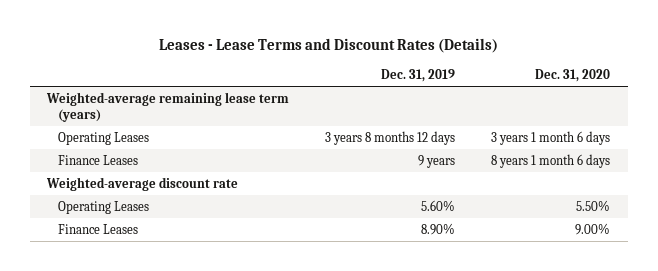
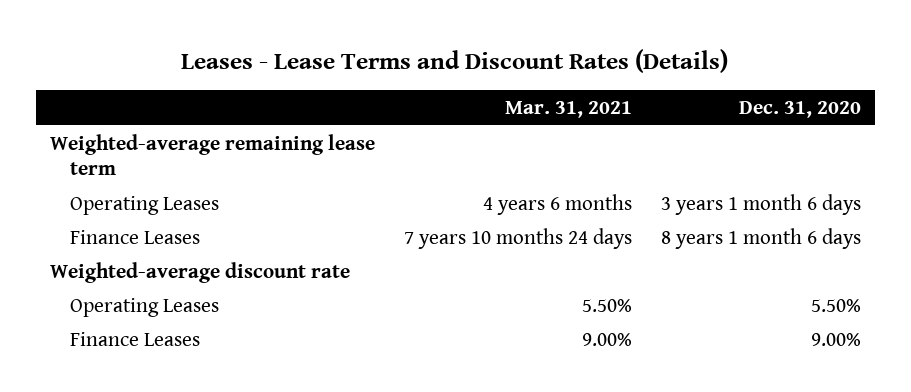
- | Dec. 31, 2019 | Dec. 31, 2020
+ | Mar. 31, 2021 | Dec. 31, 2020
- Weighted-average remaining lease term (years)
+ Weighted-average remaining lease term

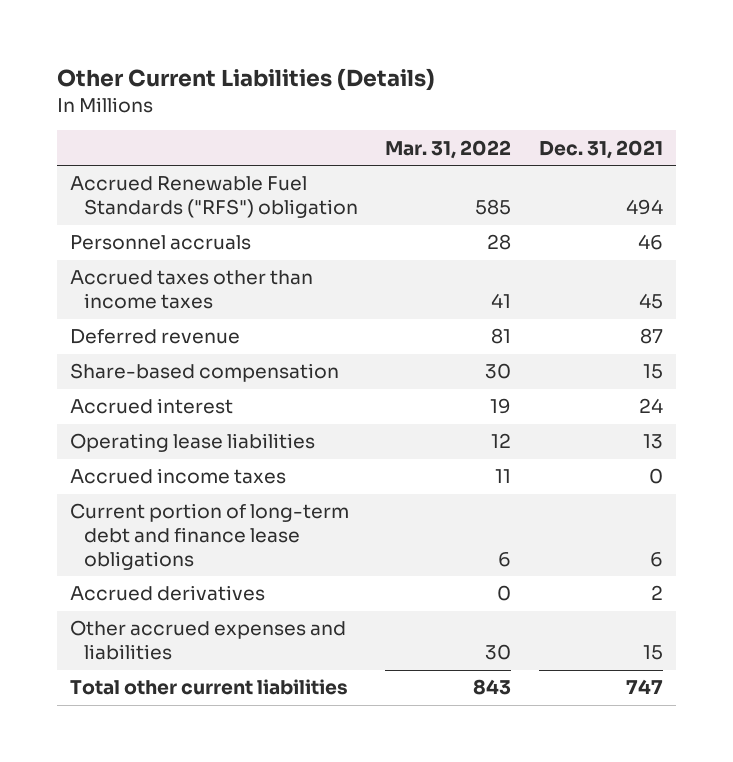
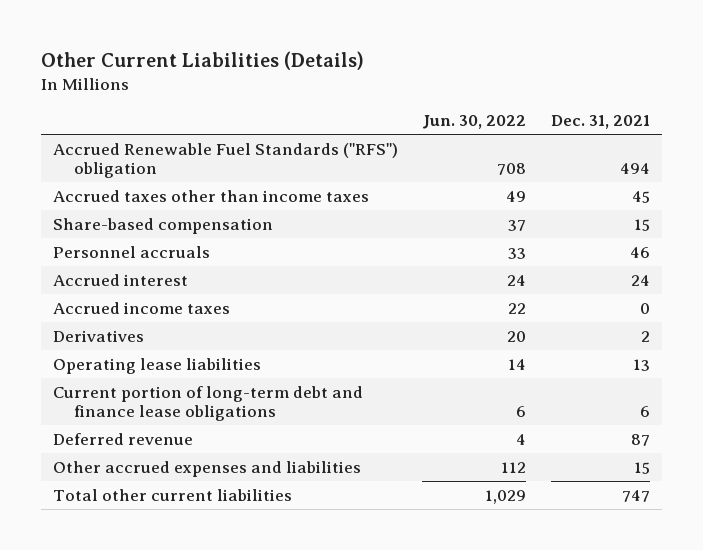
- | Mar. 31, 2022 | Dec. 31, 2021
+ | Jun. 30, 2022 | Dec. 31, 2021
moved down: Personnel accruals | 33 | 46
+ Derivatives | 20 | 2
moved down: Operating lease liabilities | 14 | 13
- Accrued derivatives | 0 | 2
moved down: Deferred revenue | 4 | 87

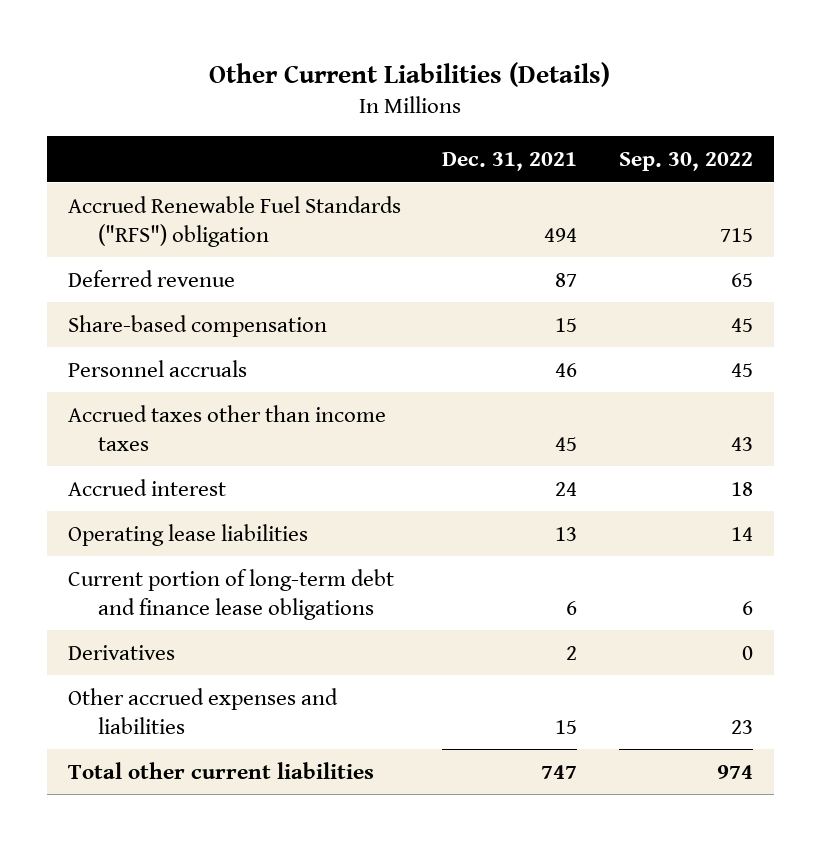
- | Jun. 30, 2022 | Dec. 31, 2021
+ | Dec. 31, 2021 | Sep. 30, 2022
moved up: Deferred revenue | 87 | 65
moved down: Accrued taxes other than income taxes | 45 | 43
- Accrued income taxes | 22 | 0
moved down: Derivatives | 2 | 0

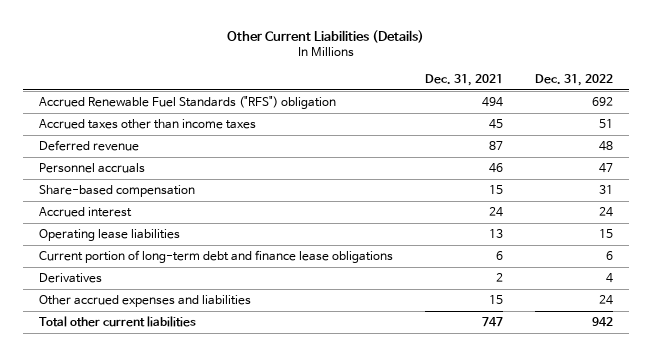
- | Dec. 31, 2021 | Sep. 30, 2022
+ | Dec. 31, 2021 | Dec. 31, 2022
moved up: Accrued taxes other than income taxes | 45 | 51
moved down: Share-based compensation | 15 | 31

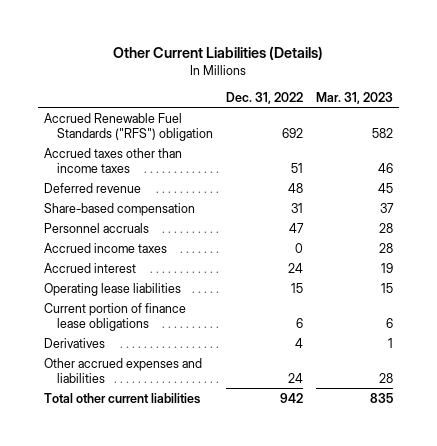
- | Dec. 31, 2021 | Dec. 31, 2022
+ | Dec. 31, 2022 | Mar. 31, 2023
moved down: Personnel accruals | 47 | 28
+ Accrued income taxes | 0 | 28
- Current portion of long-term debt and finance lease obligations | 6 | 6
+ Current portion of finance lease obligations | 6 | 6

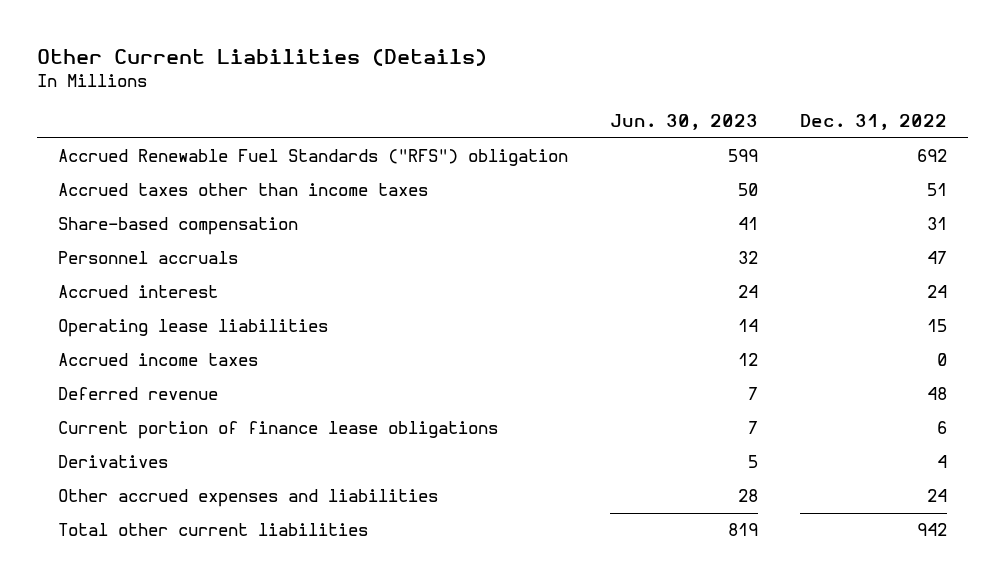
- | Dec. 31, 2022 | Mar. 31, 2023
+ | Jun. 30, 2023 | Dec. 31, 2022
moved down: Accrued income taxes | 12 | 0
moved down: Deferred revenue | 7 | 48

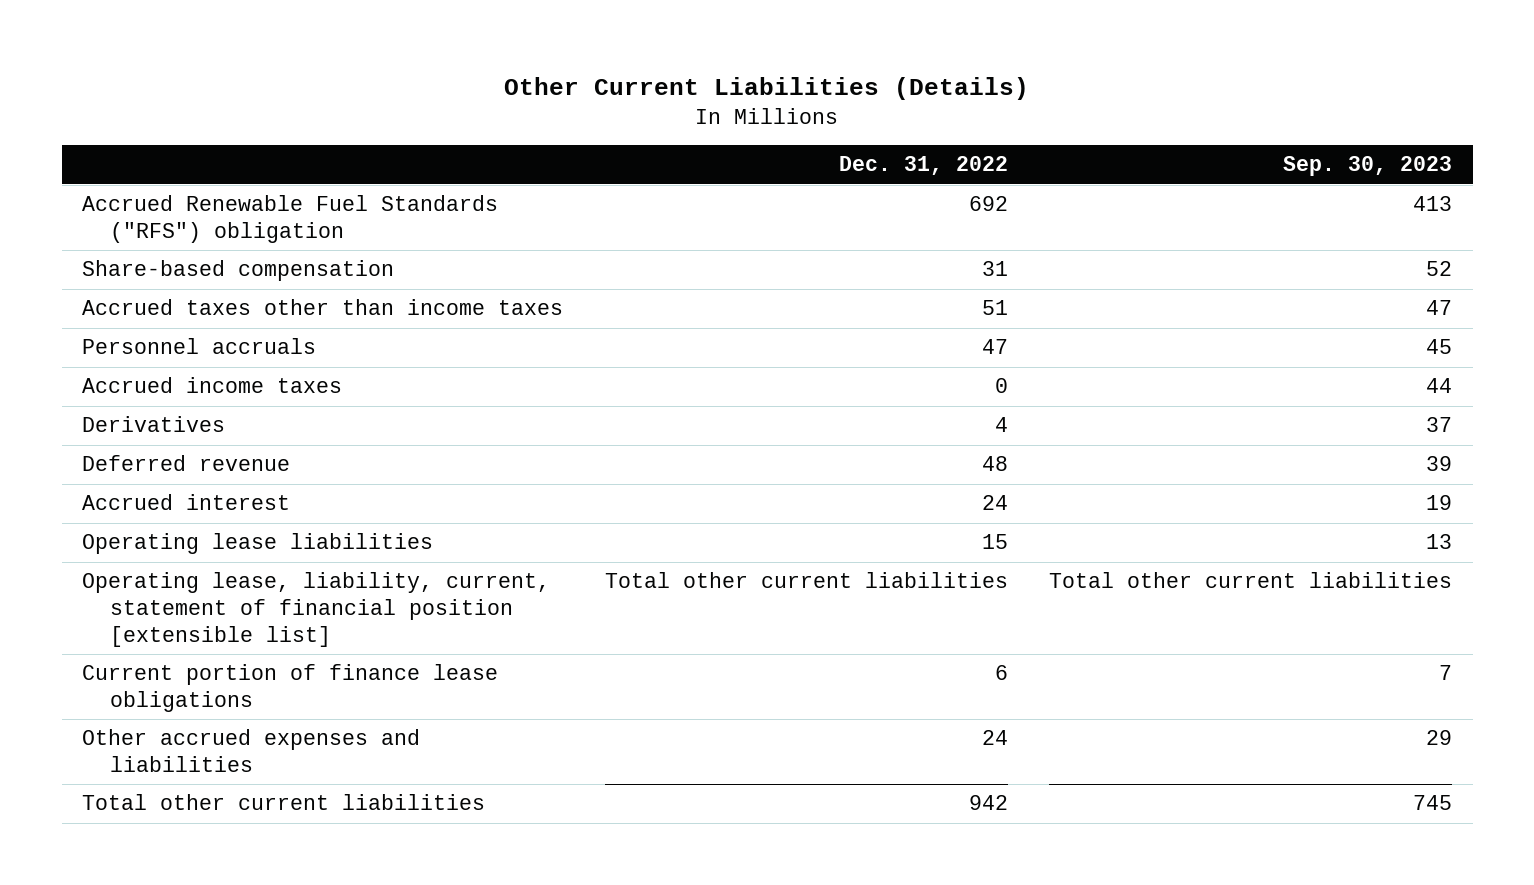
- | Jun. 30, 2023 | Dec. 31, 2022
+ | Dec. 31, 2022 | Sep. 30, 2023
moved down: Accrued taxes other than income taxes | 51 | 47
moved up: Derivatives | 4 | 37
moved down: Accrued interest | 24 | 19
moved down: Operating lease liabilities | 15 | 13
+ Operating lease, liability, current, statement of financial position [extensible list] | Total other current liabilities | Total other current liabilities

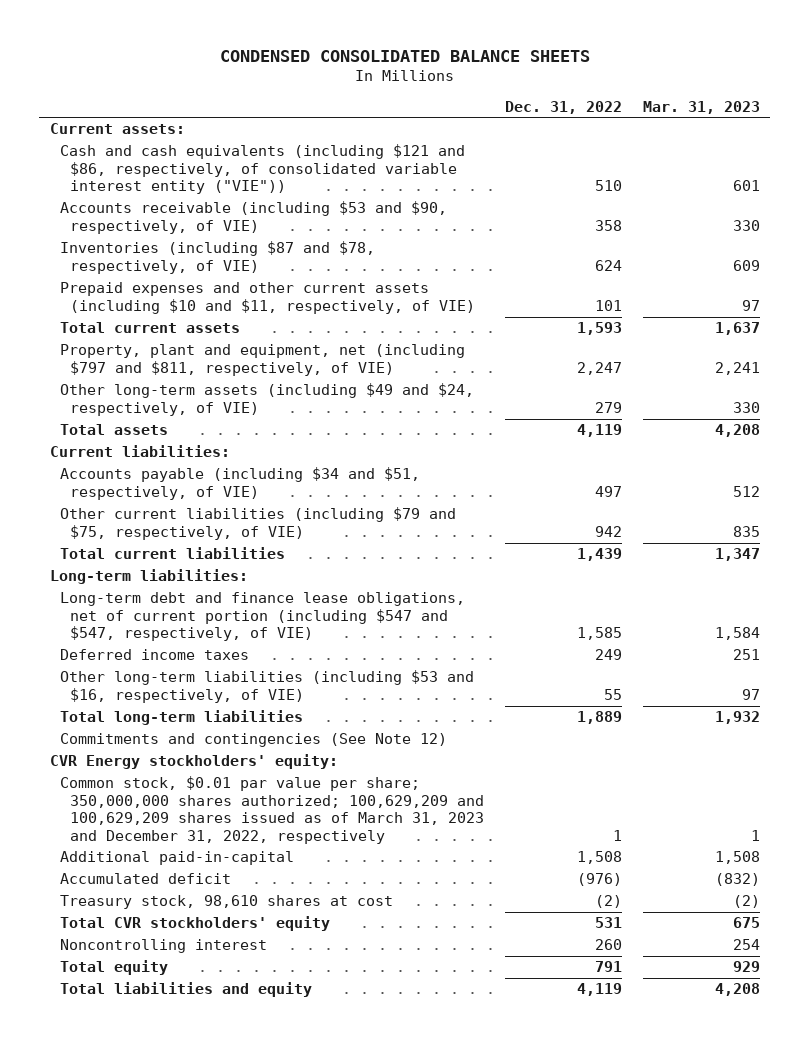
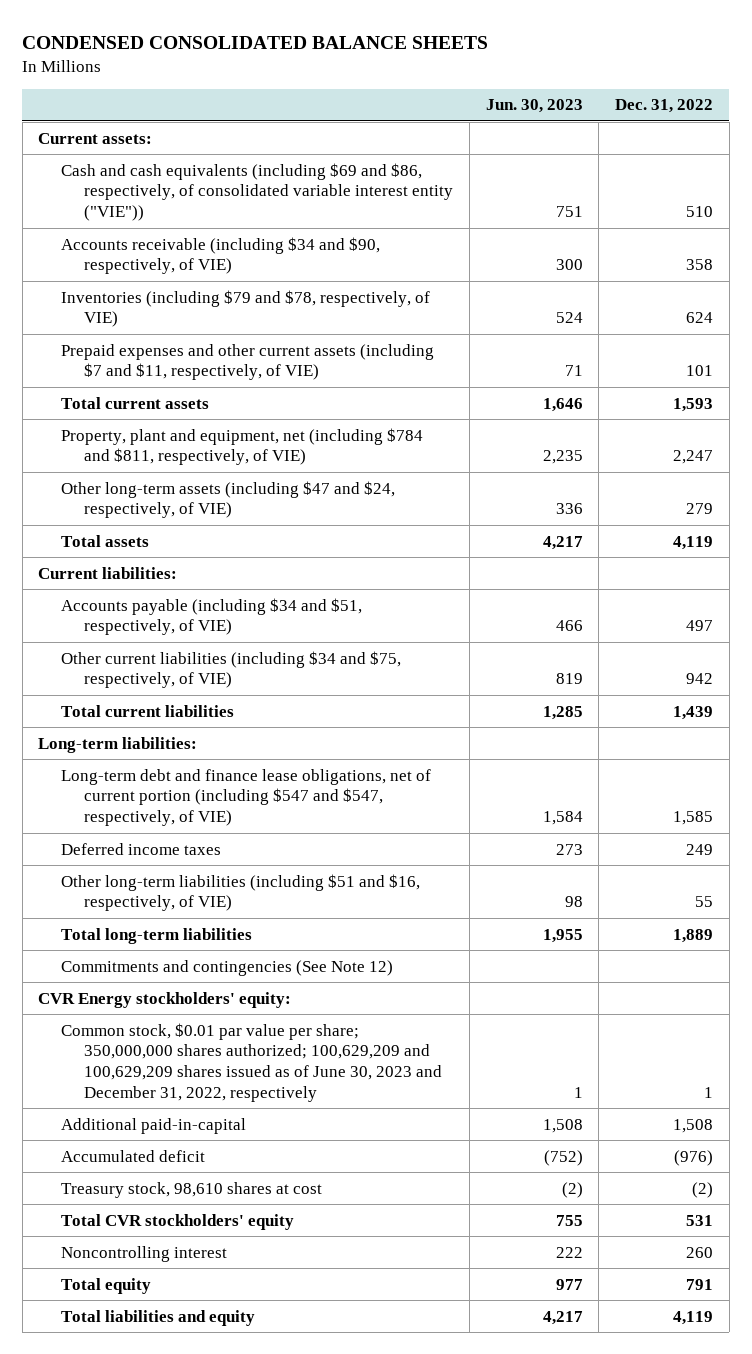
- | Dec. 31, 2022 | Mar. 31, 2023
+ | Jun. 30, 2023 | Dec. 31, 2022
- Cash and cash equivalents (including $121 and $86, respectively, of consolidated variable interest entity ("VIE")) | 510 | 601
- Accounts receivable (including $53 and $90, respectively, of VIE) | 358 | 330
- Inventories (including $87 and $78, respectively, of VIE) | 624 | 609
- Prepaid expenses and other current assets (including $10 and $11, respectively, of VIE) | 101 | 97
+ Cash and cash equivalents (including $69 and $86, respectively, of consolidated variable interest entity ("VIE")) | 751 | 510
+ Accounts receivable (including $34 and $90, respectively, of VIE) | 300 | 358
+ Inventories (including $79 and $78, respectively, of VIE) | 524 | 624
+ Prepaid expenses and other current assets (including $7 and $11, respectively, of VIE) | 71 | 101
- Property, plant and equipment, net (including $797 and $811, respectively, of VIE) | 2,247 | 2,241
- Other long-term assets (including $49 and $24, respectively, of VIE) | 279 | 330
+ Property, plant and equipment, net (including $784 and $811, respectively, of VIE) | 2,235 | 2,247
+ Other long-term assets (including $47 and $24, respectively, of VIE) | 336 | 279
- Other current liabilities (including $79 and $75, respectively, of VIE) | 942 | 835
+ Other current liabilities (including $34 and $75, respectively, of VIE) | 819 | 942
- Other long-term liabilities (including $53 and $16, respectively, of VIE) | 55 | 97
+ Other long-term liabilities (including $51 and $16, respectively, of VIE) | 98 | 55
- Common stock, $0.01 par value per share; 350,000,000 shares authorized; 100,629,209 and 100,629,209 shares issued as of March 31, 2023 and December 31, 2022, respectively | 1 | 1
+ Common stock, $0.01 par value per share; 350,000,000 shares authorized; 100,629,209 and 100,629,209 shares issued as of June 30, 2023 and December 31, 2022, respectively | 1 | 1

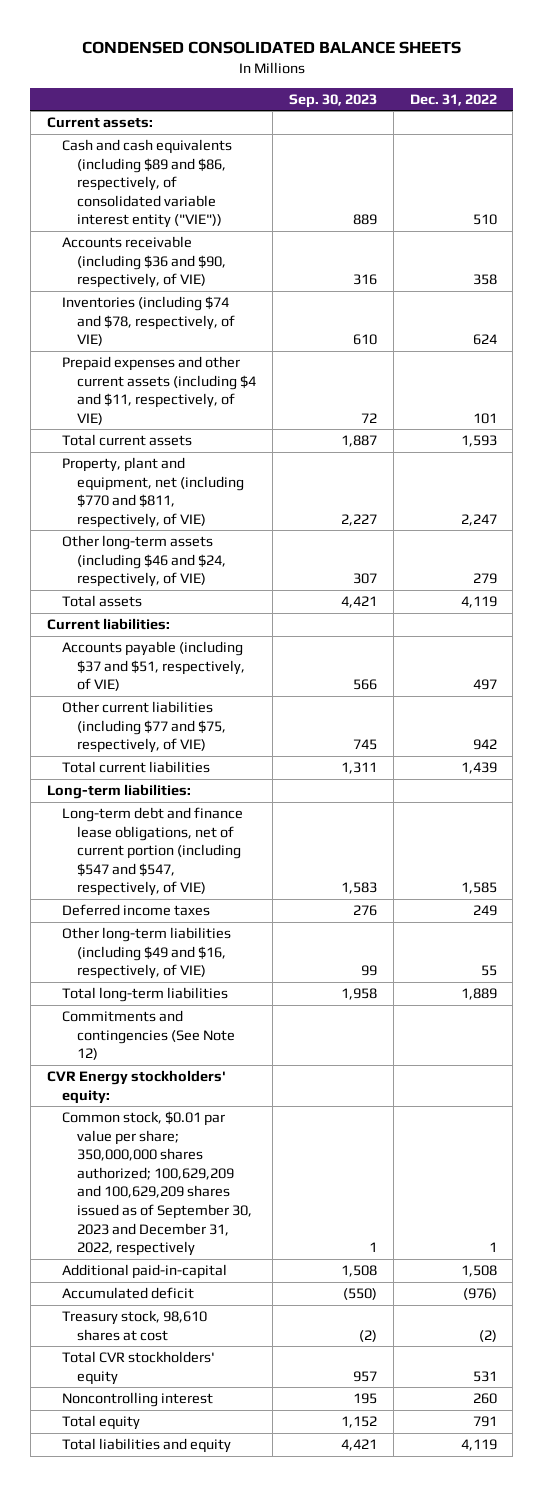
- | Jun. 30, 2023 | Dec. 31, 2022
+ | Sep. 30, 2023 | Dec. 31, 2022
- Cash and cash equivalents (including $69 and $86, respectively, of consolidated variable interest entity ("VIE")) | 751 | 510
- Accounts receivable (including $34 and $90, respectively, of VIE) | 300 | 358
- Inventories (including $79 and $78, respectively, of VIE) | 524 | 624
- Prepaid expenses and other current assets (including $7 and $11, respectively, of VIE) | 71 | 101
+ Cash and cash equivalents (including $89 and $86, respectively, of consolidated variable interest entity ("VIE")) | 889 | 510
+ Accounts receivable (including $36 and $90, respectively, of VIE) | 316 | 358
+ Inventories (including $74 and $78, respectively, of VIE) | 610 | 624
+ Prepaid expenses and other current assets (including $4 and $11, respectively, of VIE) | 72 | 101
- Property, plant and equipment, net (including $784 and $811, respectively, of VIE) | 2,235 | 2,247
- Other long-term assets (including $47 and $24, respectively, of VIE) | 336 | 279
+ Property, plant and equipment, net (including $770 and $811, respectively, of VIE) | 2,227 | 2,247
+ Other long-term assets (including $46 and $24, respectively, of VIE) | 307 | 279
- Accounts payable (including $34 and $51, respectively, of VIE) | 466 | 497
- Other current liabilities (including $34 and $75, respectively, of VIE) | 819 | 942
+ Accounts payable (including $37 and $51, respectively, of VIE) | 566 | 497
+ Other current liabilities (including $77 and $75, respectively, of VIE) | 745 | 942
- Other long-term liabilities (including $51 and $16, respectively, of VIE) | 98 | 55
+ Other long-term liabilities (including $49 and $16, respectively, of VIE) | 99 | 55
- Common stock, $0.01 par value per share; 350,000,000 shares authorized; 100,629,209 and 100,629,209 shares issued as of June 30, 2023 and December 31, 2022, respectively | 1 | 1
+ Common stock, $0.01 par value per share; 350,000,000 shares authorized; 100,629,209 and 100,629,209 shares issued as of September 30, 2023 and December 31, 2022, respectively | 1 | 1

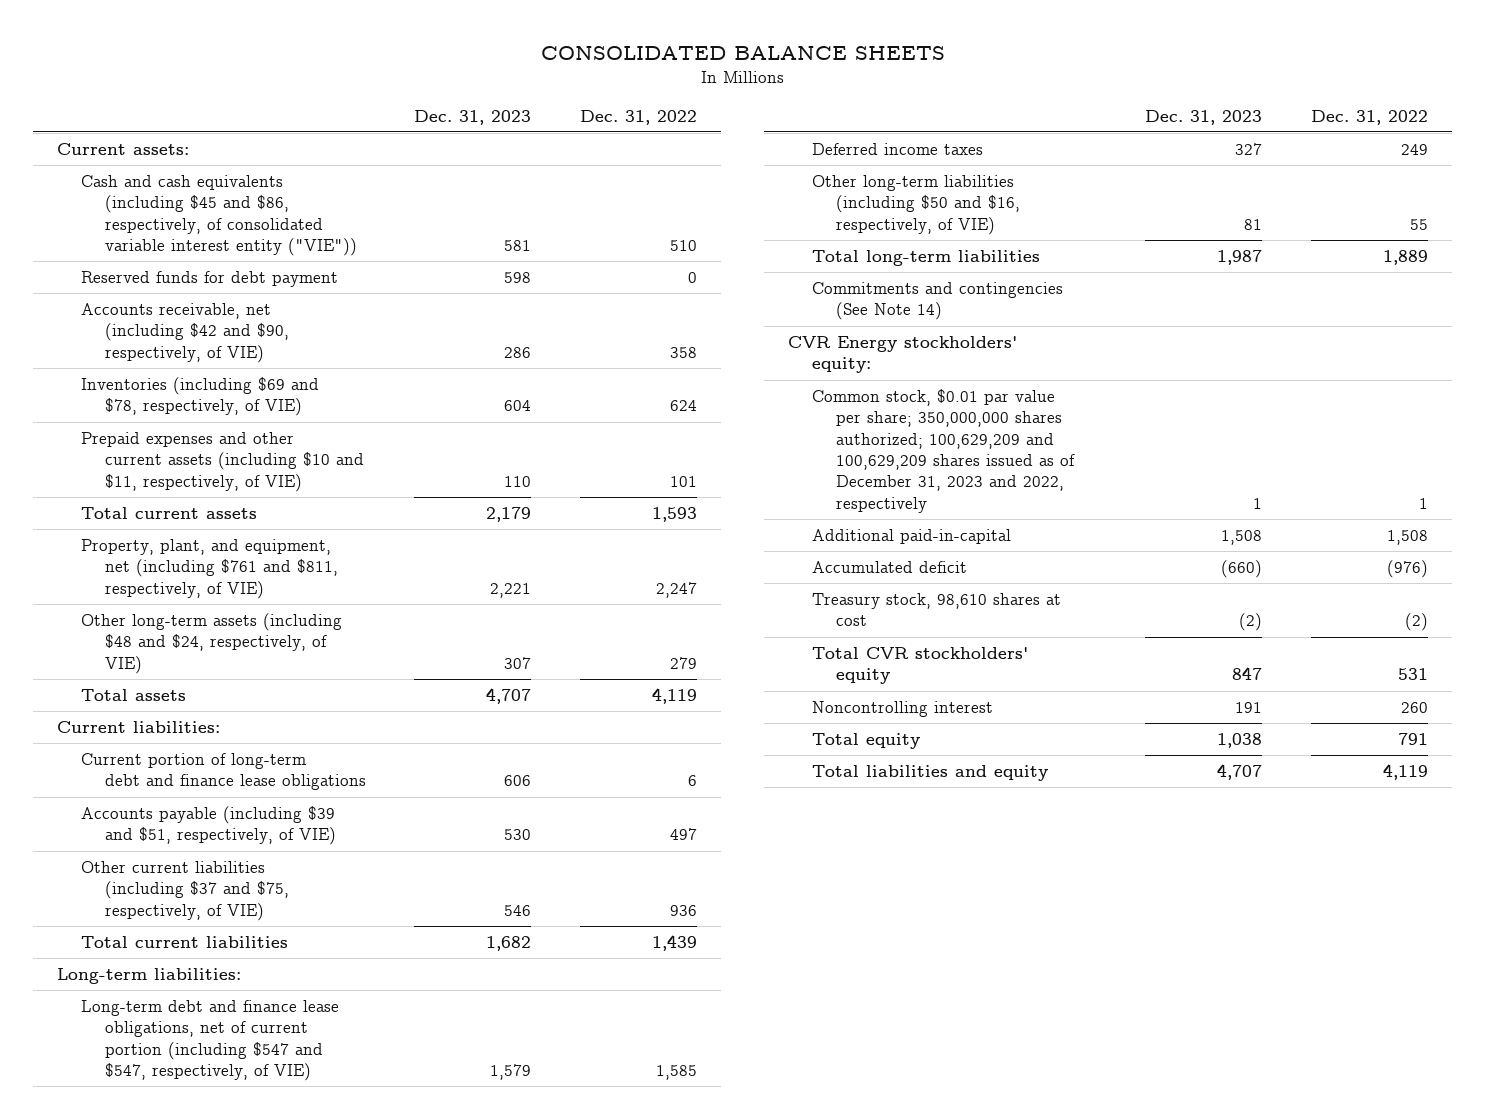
- CONDENSED CONSOLIDATED BALANCE SHEETS
+ CONSOLIDATED BALANCE SHEETS
- | Sep. 30, 2023 | Dec. 31, 2022
+ | Dec. 31, 2023 | Dec. 31, 2022
- Cash and cash equivalents (including $89 and $86, respectively, of consolidated variable interest entity ("VIE")) | 889 | 510
- Accounts receivable (including $36 and $90, respectively, of VIE) | 316 | 358
- Inventories (including $74 and $78, respectively, of VIE) | 610 | 624
- Prepaid expenses and other current assets (including $4 and $11, respectively, of VIE) | 72 | 101
+ Cash and cash equivalents (including $45 and $86, respectively, of consolidated variable interest entity ("VIE")) | 581 | 510
+ Reserved funds for debt payment | 598 | 0
+ Accounts receivable, net (including $42 and $90, respectively, of VIE) | 286 | 358
+ Inventories (including $69 and $78, respectively, of VIE) | 604 | 624
+ Prepaid expenses and other current assets (including $10 and $11, respectively, of VIE) | 110 | 101
- Property, plant and equipment, net (including $770 and $811, respectively, of VIE) | 2,227 | 2,247
- Other long-term assets (including $46 and $24, respectively, of VIE) | 307 | 279
+ Property, plant, and equipment, net (including $761 and $811, respectively, of VIE) | 2,221 | 2,247
+ Other long-term assets (including $48 and $24, respectively, of VIE) | 307 | 279
- Accounts payable (including $37 and $51, respectively, of VIE) | 566 | 497
- Other current liabilities (including $77 and $75, respectively, of VIE) | 745 | 942
+ Current portion of long-term debt and finance lease obligations | 606 | 6
+ Accounts payable (including $39 and $51, respectively, of VIE) | 530 | 497
+ Other current liabilities (including $37 and $75, respectively, of VIE) | 546 | 936
- Other long-term liabilities (including $49 and $16, respectively, of VIE) | 99 | 55
+ Other long-term liabilities (including $50 and $16, respectively, of VIE) | 81 | 55
- Commitments and contingencies (See Note 12)
+ Commitments and contingencies (See Note 14)
- Common stock, $0.01 par value per share; 350,000,000 shares authorized; 100,629,209 and 100,629,209 shares issued as of September 30, 2023 and December 31, 2022, respectively | 1 | 1
+ Common stock, $0.01 par value per share; 350,000,000 shares authorized; 100,629,209 and 100,629,209 shares issued as of December 31, 2023 and 2022, respectively | 1 | 1

